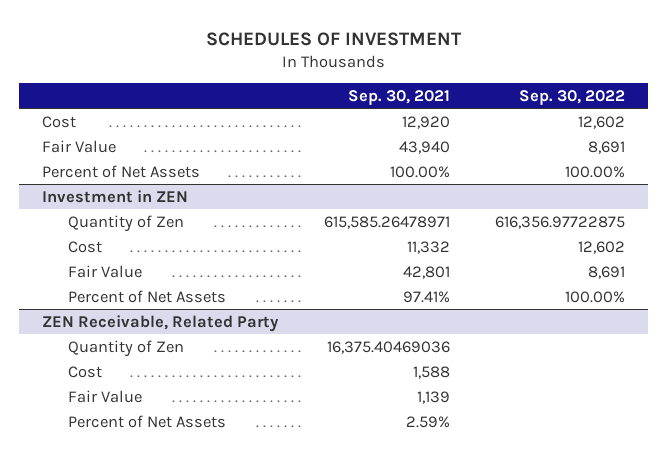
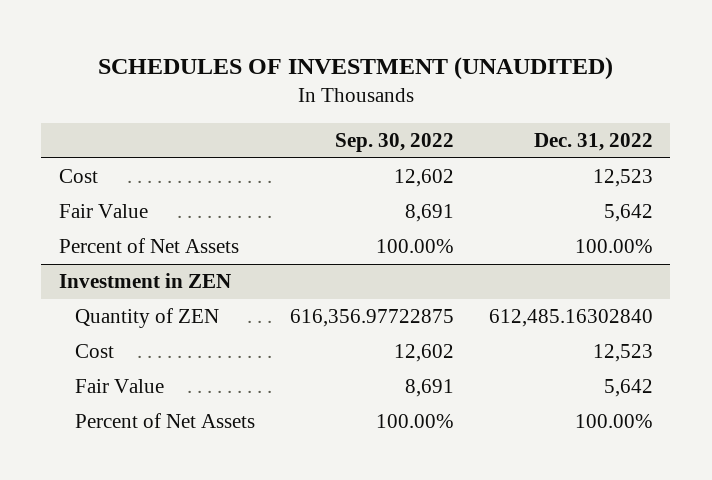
- SCHEDULES OF INVESTMENT
+ SCHEDULES OF INVESTMENT (UNAUDITED)
- | Sep. 30, 2021 | Sep. 30, 2022
+ | Sep. 30, 2022 | Dec. 31, 2022
@ Investment in ZEN
- Quantity of Zen | 615,585.26478971 | 616,356.97722875
+ Quantity of ZEN | 616,356.97722875 | 612,485.16302840
- ZEN Receivable, Related Party
- Quantity of Zen | 16,375.40469036 |
- Cost | 1,588 |
- Fair Value | 1,139 |
- Percent of Net Assets | 2.59% |

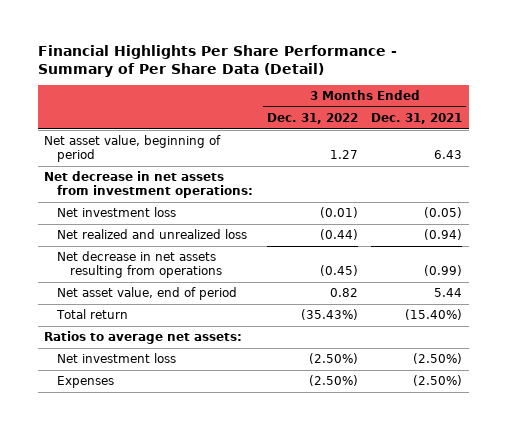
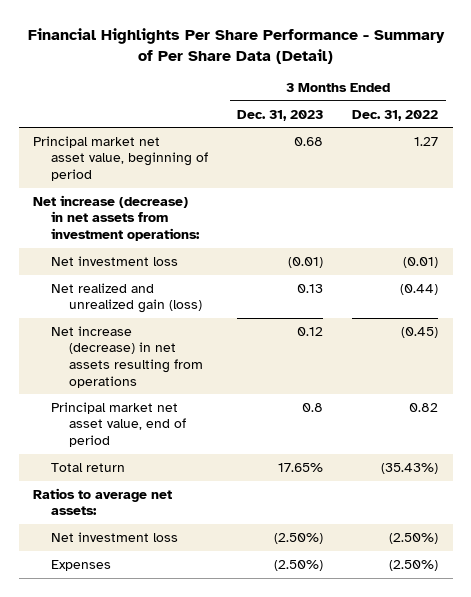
- | 3 Months Ended Dec. 31, 2022 | 3 Months Ended Dec. 31, 2021
+ | 3 Months Ended Dec. 31, 2023 | 3 Months Ended Dec. 31, 2022
- Net asset value, beginning of period | 1.27 | 6.43
- Net decrease in net assets from investment operations:
+ Principal market net asset value, beginning of period | 0.68 | 1.27
+ Net increase (decrease) in net assets from investment operations:
- Net realized and unrealized loss | (0.44) | (0.94)
- Net decrease in net assets resulting from operations | (0.45) | (0.99)
- Net asset value, end of period | 0.82 | 5.44
+ Net realized and unrealized gain (loss) | 0.13 | (0.44)
+ Net increase (decrease) in net assets resulting from operations | 0.12 | (0.45)
+ Principal market net asset value, end of period | 0.8 | 0.82

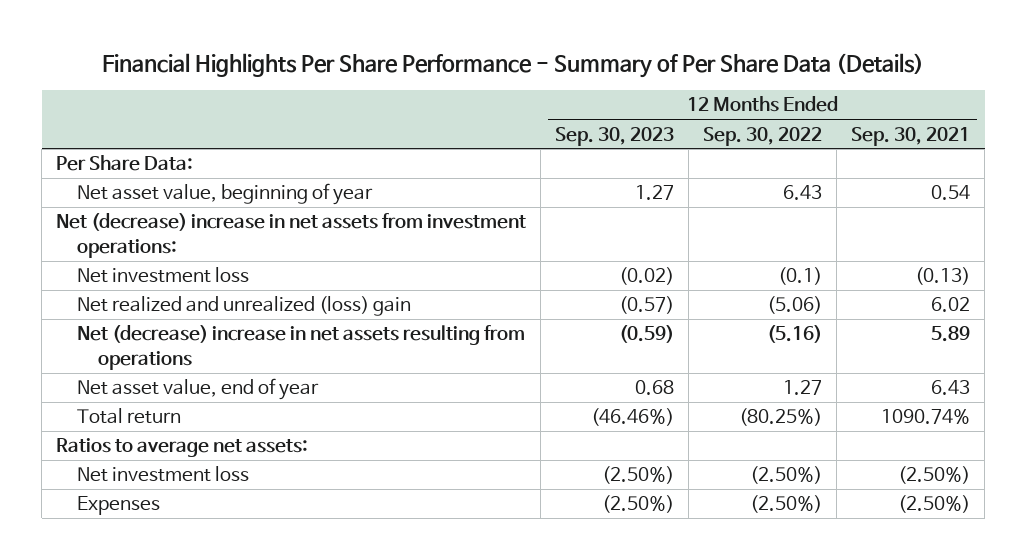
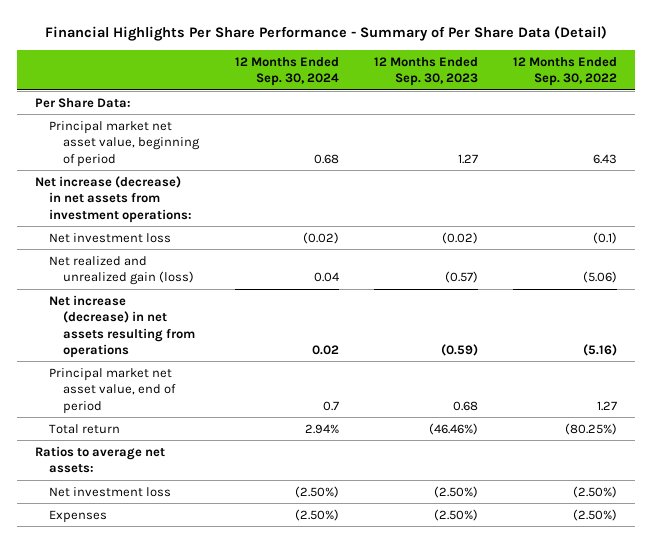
- Financial Highlights Per Share Performance - Summary of Per Share Data (Details)
+ Financial Highlights Per Share Performance - Summary of Per Share Data (Detail)
- | 12 Months Ended Sep. 30, 2023 | 12 Months Ended Sep. 30, 2022 | 12 Months Ended Sep. 30, 2021
+ | 12 Months Ended Sep. 30, 2024 | 12 Months Ended Sep. 30, 2023 | 12 Months Ended Sep. 30, 2022
- Net asset value, beginning of year | 1.27 | 6.43 | 0.54
- Net (decrease) increase in net assets from investment operations:
+ Principal market net asset value, beginning of period | 0.68 | 1.27 | 6.43
+ Net increase (decrease) in net assets from investment operations:
- Net realized and unrealized (loss) gain | (0.57) | (5.06) | 6.02
- Net (decrease) increase in net assets resulting from operations | (0.59) | (5.16) | 5.89
- Net asset value, end of year | 0.68 | 1.27 | 6.43
+ Net realized and unrealized gain (loss) | 0.04 | (0.57) | (5.06)
+ Net increase (decrease) in net assets resulting from operations | 0.02 | (0.59) | (5.16)
+ Principal market net asset value, end of period | 0.7 | 0.68 | 1.27

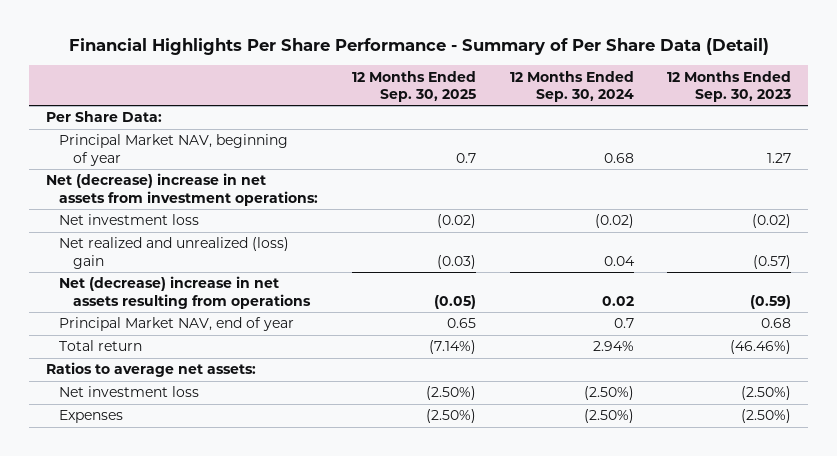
- | 12 Months Ended Sep. 30, 2024 | 12 Months Ended Sep. 30, 2023 | 12 Months Ended Sep. 30, 2022
+ | 12 Months Ended Sep. 30, 2025 | 12 Months Ended Sep. 30, 2024 | 12 Months Ended Sep. 30, 2023
- Principal market net asset value, beginning of period | 0.68 | 1.27 | 6.43
- Net increase (decrease) in net assets from investment operations:
+ Principal Market NAV, beginning of year | 0.7 | 0.68 | 1.27
+ Net (decrease) increase in net assets from investment operations:
- Net realized and unrealized gain (loss) | 0.04 | (0.57) | (5.06)
- Net increase (decrease) in net assets resulting from operations | 0.02 | (0.59) | (5.16)
- Principal market net asset value, end of period | 0.7 | 0.68 | 1.27
+ Net realized and unrealized (loss) gain | (0.03) | 0.04 | (0.57)
+ Net (decrease) increase in net assets resulting from operations | (0.05) | 0.02 | (0.59)
+ Principal Market NAV, end of year | 0.65 | 0.7 | 0.68

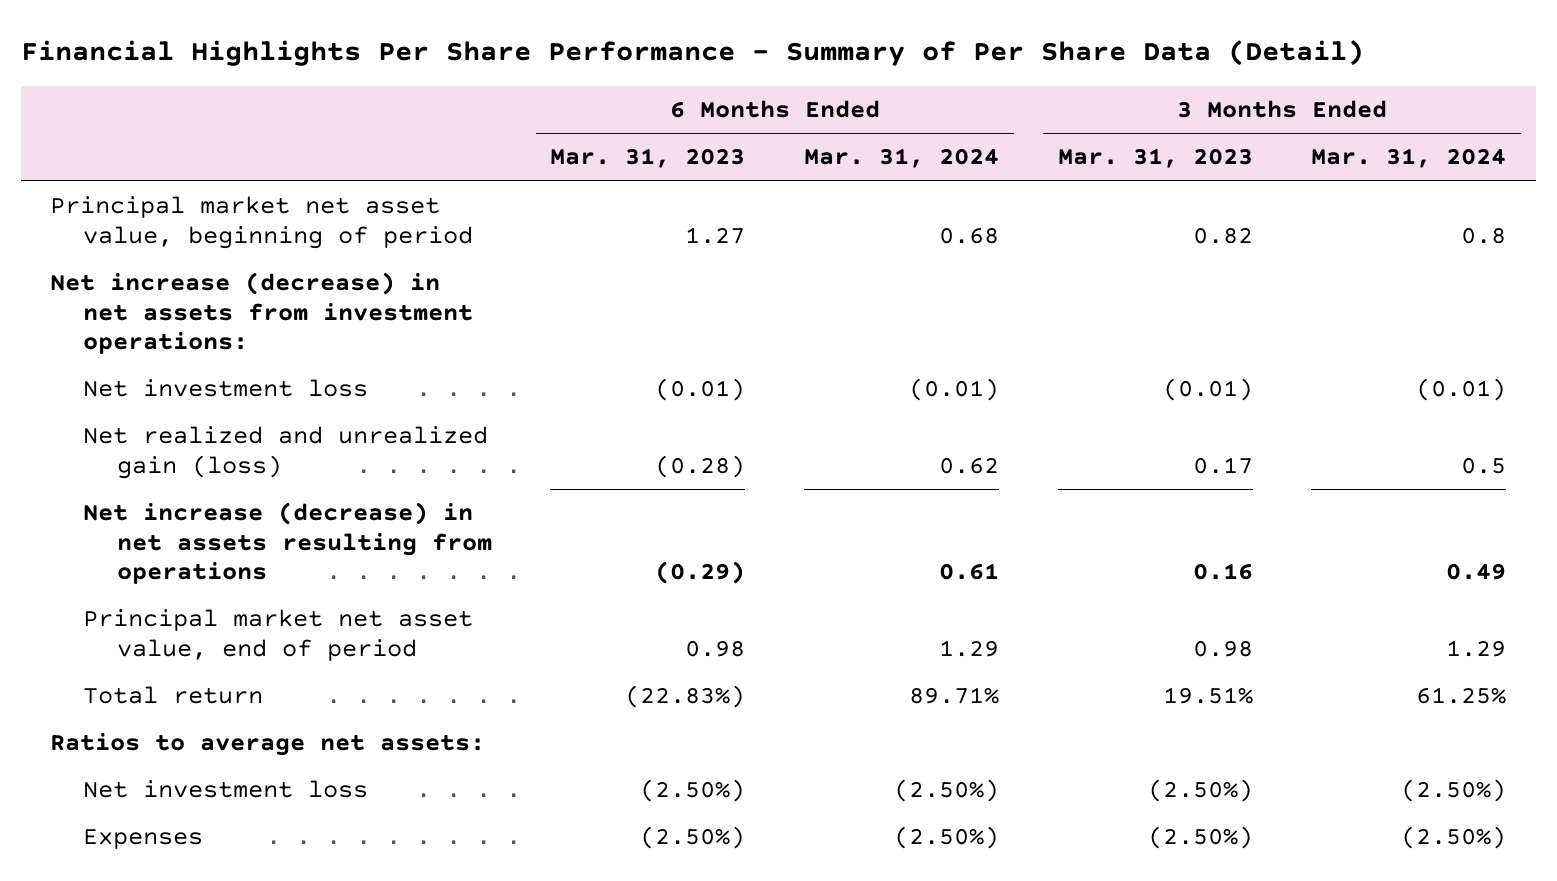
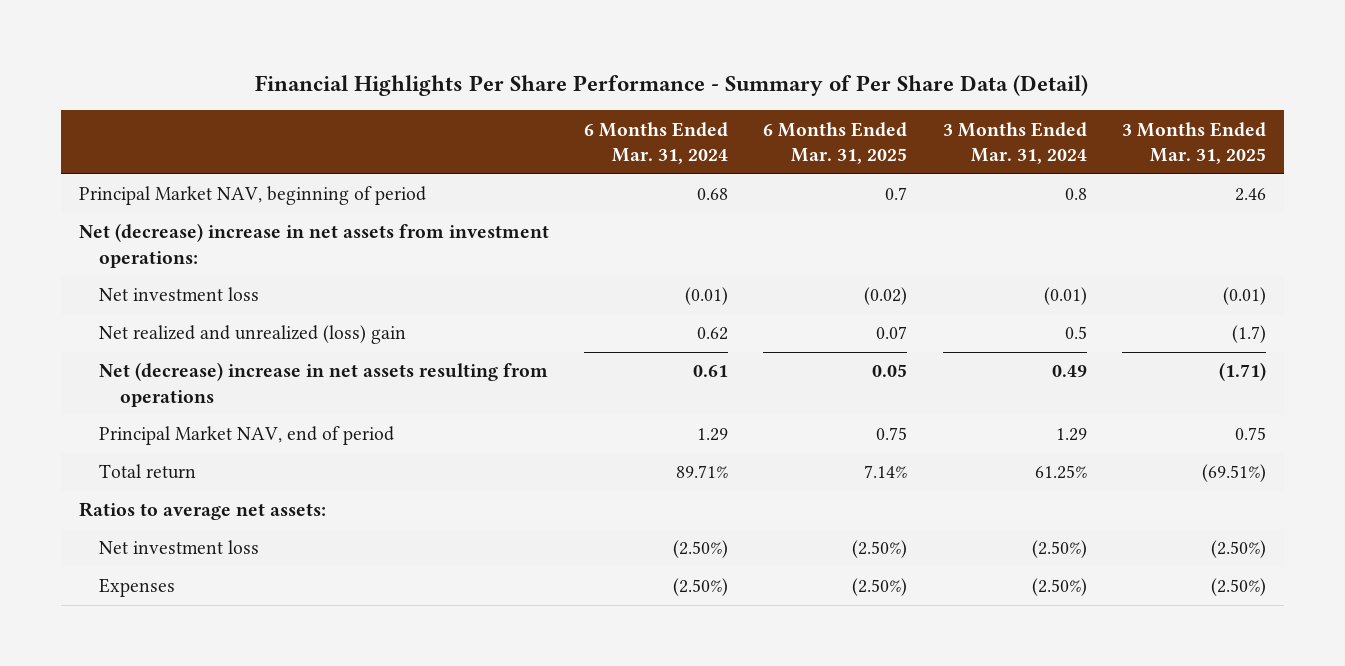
- | 6 Months Ended Mar. 31, 2023 | 6 Months Ended Mar. 31, 2024 | 3 Months Ended Mar. 31, 2023 | 3 Months Ended Mar. 31, 2024
+ | 6 Months Ended Mar. 31, 2024 | 6 Months Ended Mar. 31, 2025 | 3 Months Ended Mar. 31, 2024 | 3 Months Ended Mar. 31, 2025
- Principal market net asset value, beginning of period | 1.27 | 0.68 | 0.82 | 0.8
- Net increase (decrease) in net assets from investment operations:
+ Principal Market NAV, beginning of period | 0.68 | 0.7 | 0.8 | 2.46
+ Net (decrease) increase in net assets from investment operations:
- Net realized and unrealized gain (loss) | (0.28) | 0.62 | 0.17 | 0.5
- Net increase (decrease) in net assets resulting from operations | (0.29) | 0.61 | 0.16 | 0.49
- Principal market net asset value, end of period | 0.98 | 1.29 | 0.98 | 1.29
+ Net realized and unrealized (loss) gain | 0.62 | 0.07 | 0.5 | (1.7)
+ Net (decrease) increase in net assets resulting from operations | 0.61 | 0.05 | 0.49 | (1.71)
+ Principal Market NAV, end of period | 1.29 | 0.75 | 1.29 | 0.75

